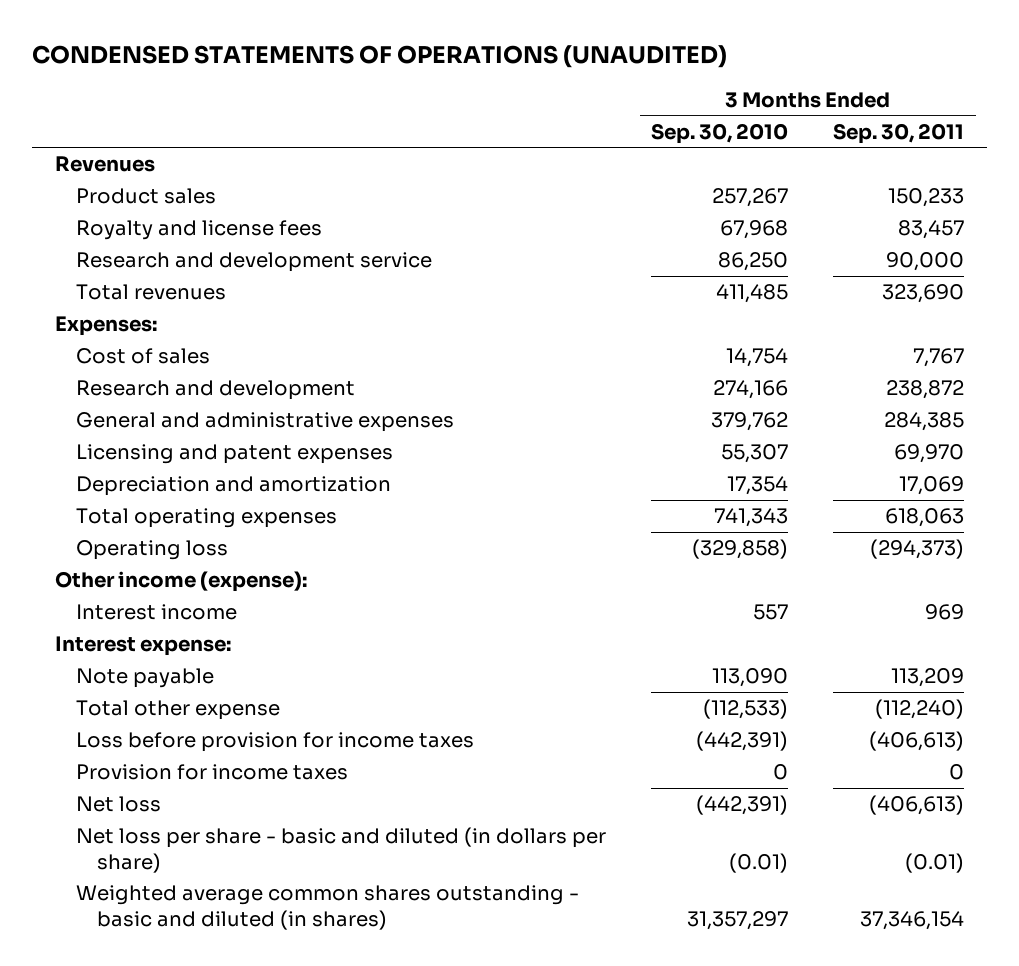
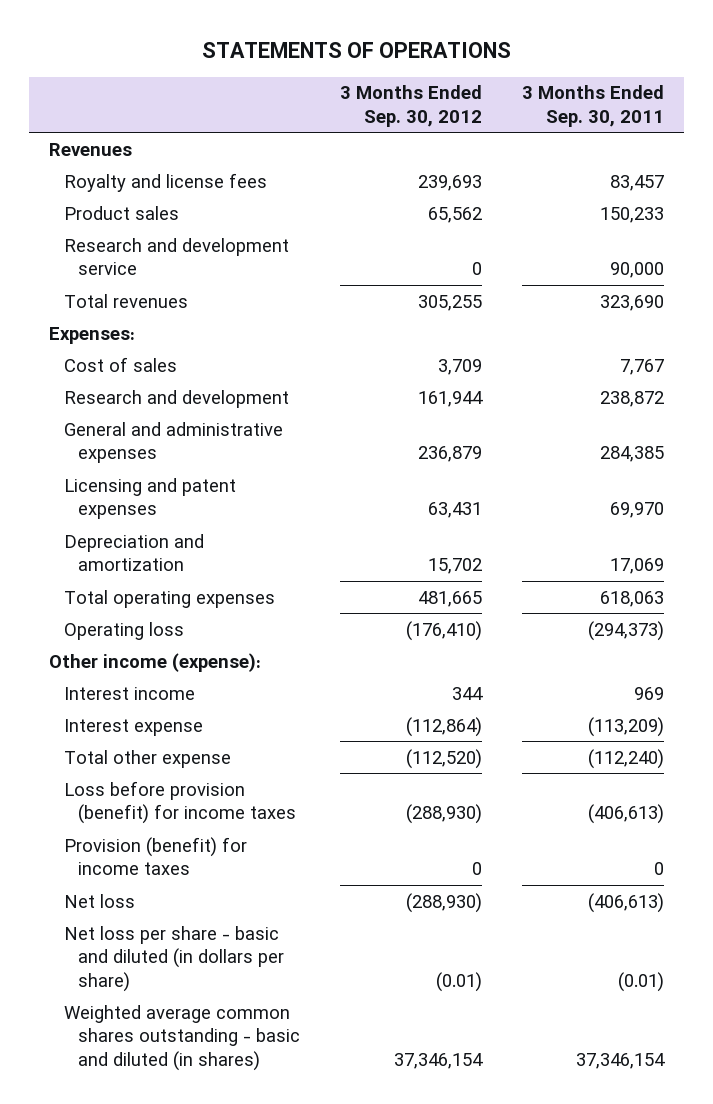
- CONDENSED STATEMENTS OF OPERATIONS (UNAUDITED)
+ STATEMENTS OF OPERATIONS
- | 3 Months Ended Sep. 30, 2010 | 3 Months Ended Sep. 30, 2011
+ | 3 Months Ended Sep. 30, 2012 | 3 Months Ended Sep. 30, 2011
moved down: Product sales | 65,562 | 150,233
- Interest expense:
- Note payable | 113,090 | 113,209
+ Interest expense | (112,864) | (113,209)
- Loss before provision for income taxes | (442,391) | (406,613)
- Provision for income taxes | 0 | 0
+ Loss before provision (benefit) for income taxes | (288,930) | (406,613)
+ Provision (benefit) for income taxes | 0 | 0

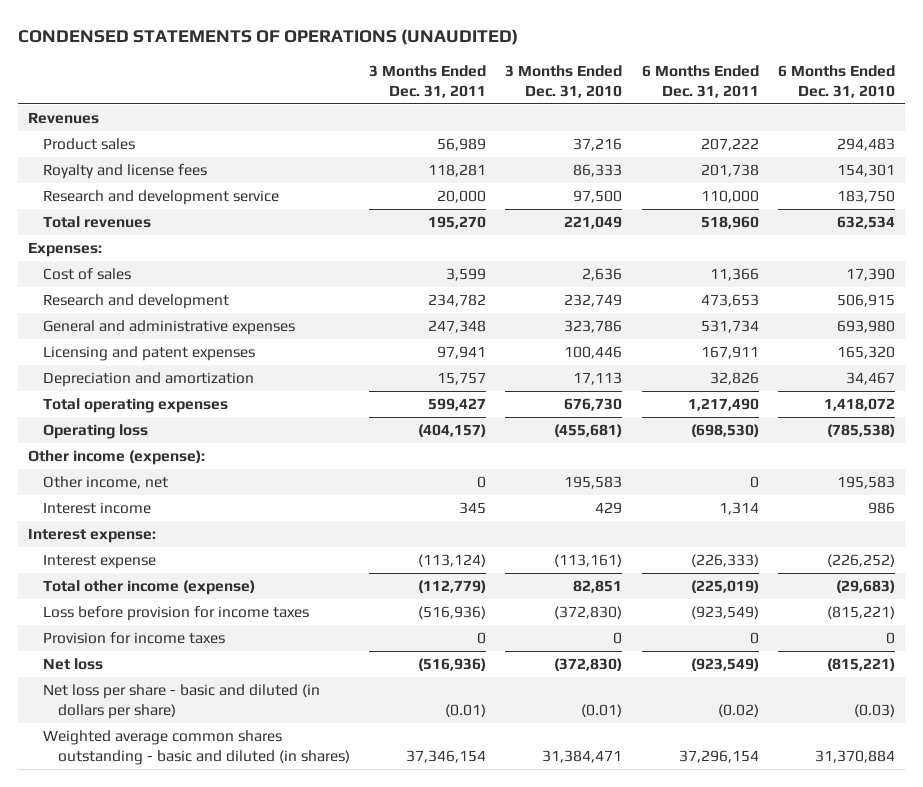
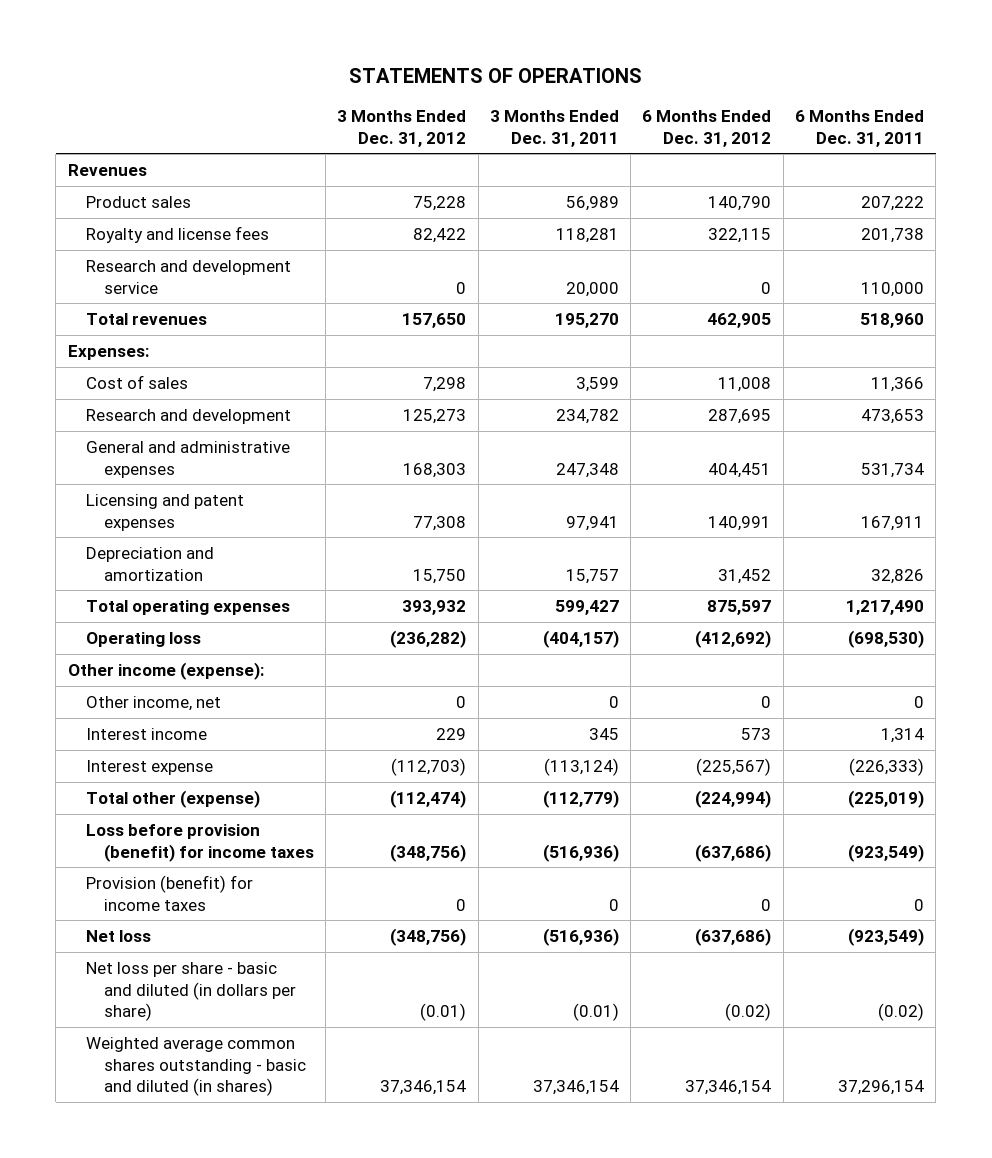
- CONDENSED STATEMENTS OF OPERATIONS (UNAUDITED)
+ STATEMENTS OF OPERATIONS
- | 3 Months Ended Dec. 31, 2011 | 3 Months Ended Dec. 31, 2010 | 6 Months Ended Dec. 31, 2011 | 6 Months Ended Dec. 31, 2010
+ | 3 Months Ended Dec. 31, 2012 | 3 Months Ended Dec. 31, 2011 | 6 Months Ended Dec. 31, 2012 | 6 Months Ended Dec. 31, 2011
- Interest expense:
- Total other income (expense) | (112,779) | 82,851 | (225,019) | (29,683)
- Loss before provision for income taxes | (516,936) | (372,830) | (923,549) | (815,221)
- Provision for income taxes | 0 | 0 | 0 | 0
+ Total other (expense) | (112,474) | (112,779) | (224,994) | (225,019)
+ Loss before provision (benefit) for income taxes | (348,756) | (516,936) | (637,686) | (923,549)
+ Provision (benefit) for income taxes | 0 | 0 | 0 | 0

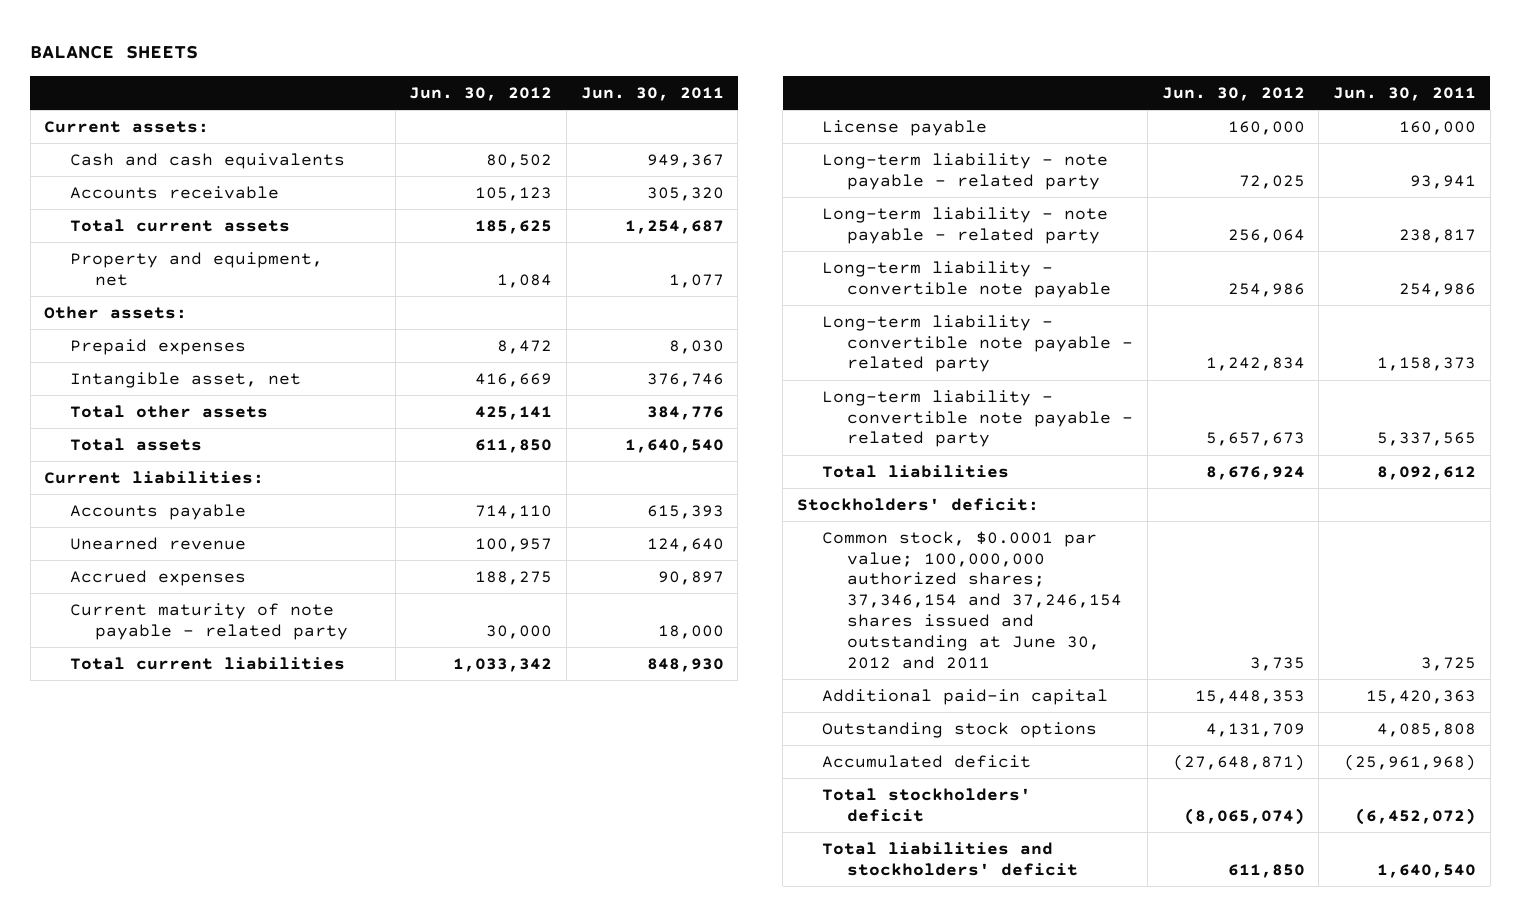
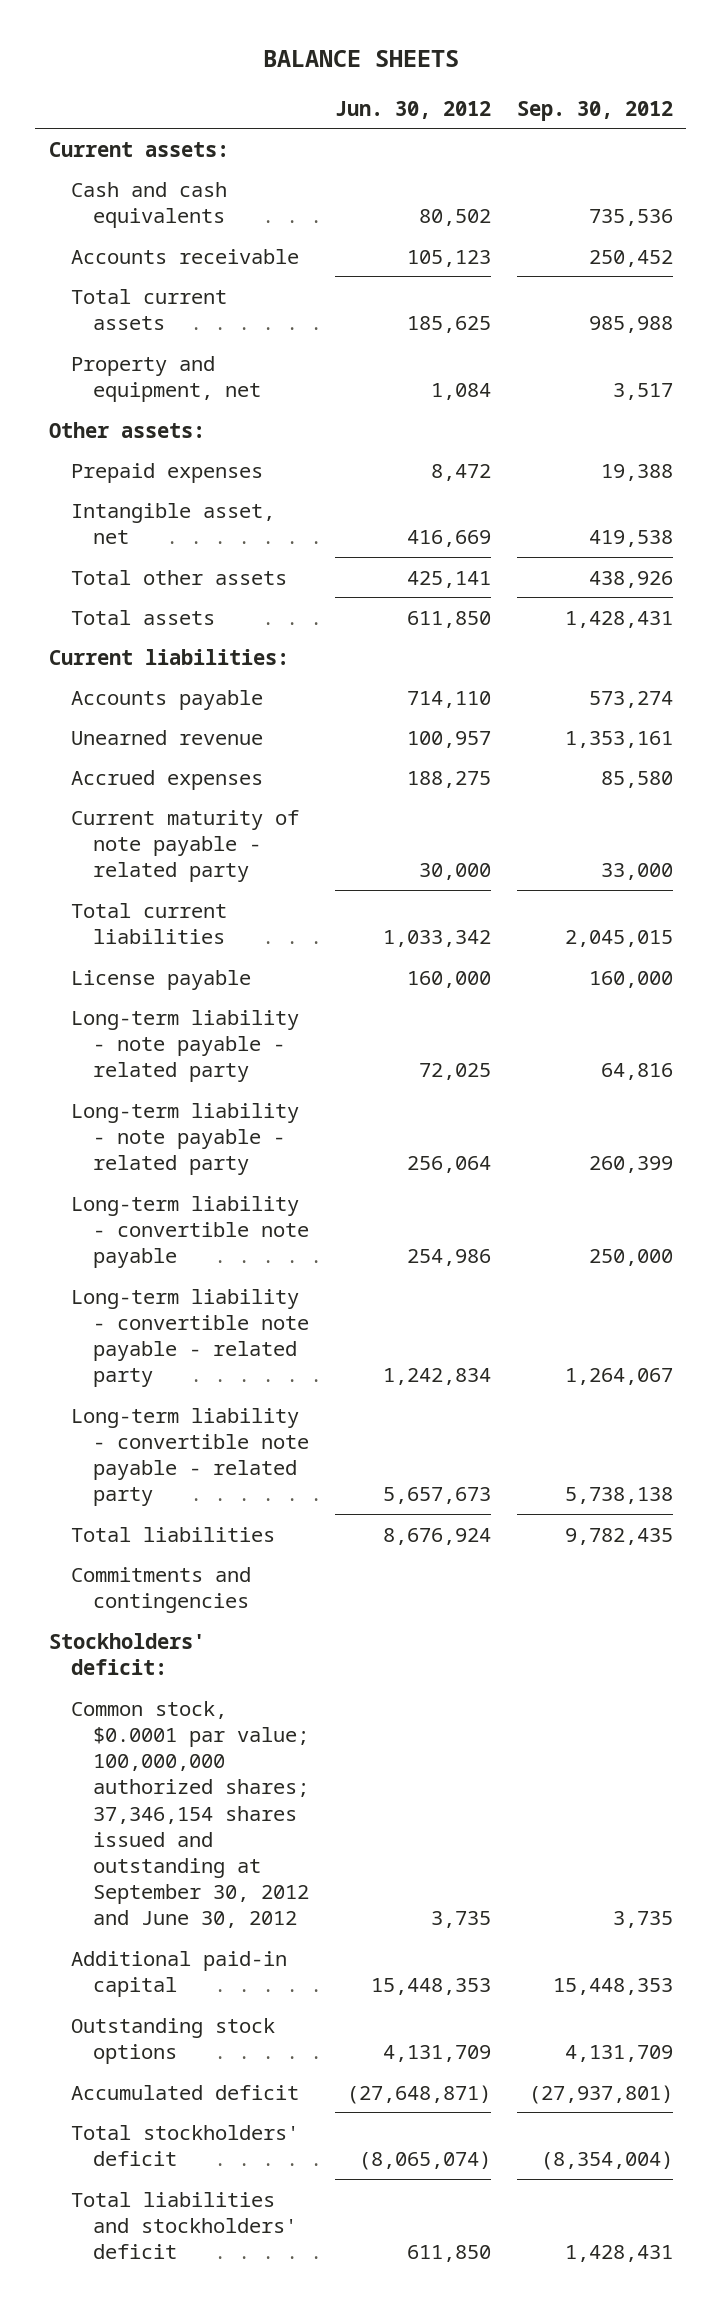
- | Jun. 30, 2012 | Jun. 30, 2011
+ | Jun. 30, 2012 | Sep. 30, 2012
+ Commitments and contingencies
- Common stock, $0.0001 par value; 100,000,000 authorized shares; 37,346,154 and 37,246,154 shares issued and outstanding at June 30, 2012 and 2011 | 3,735 | 3,725
+ Common stock, $0.0001 par value; 100,000,000 authorized shares; 37,346,154 shares issued and outstanding at September 30, 2012 and June 30, 2012 | 3,735 | 3,735

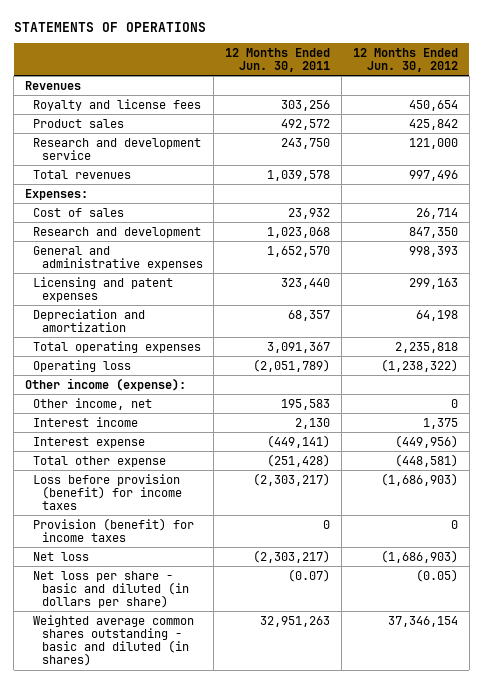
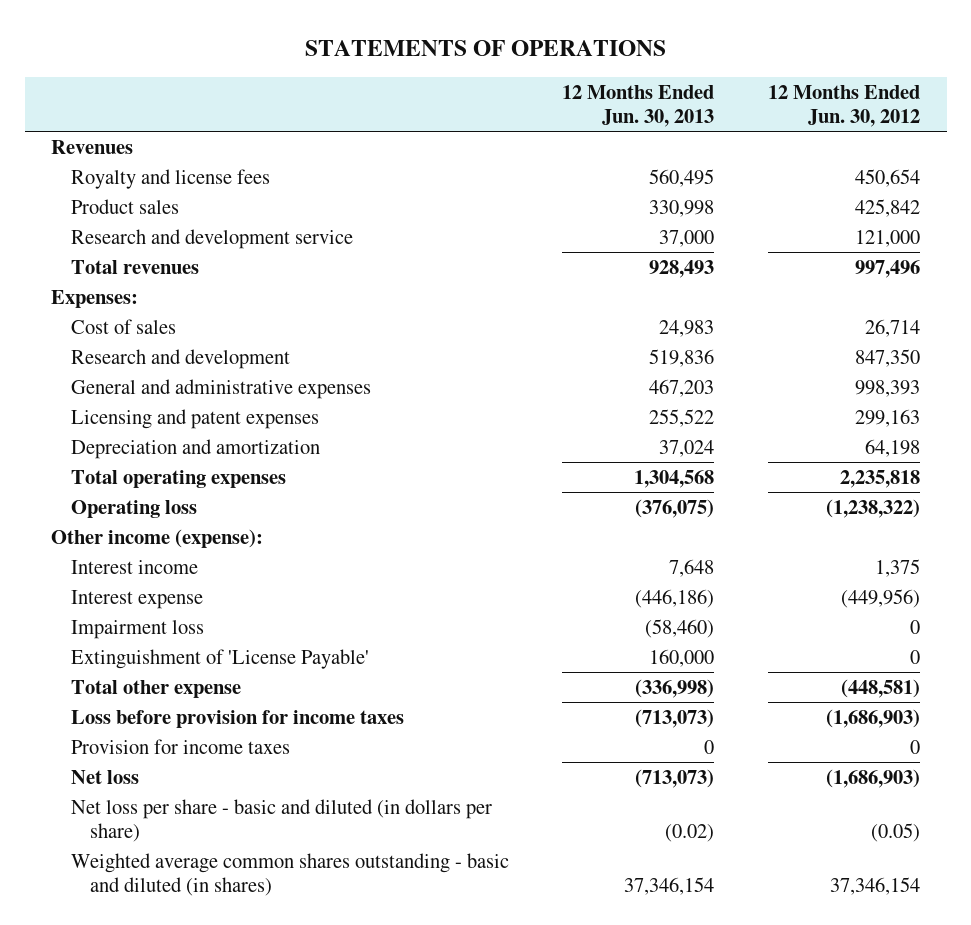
- | 12 Months Ended Jun. 30, 2011 | 12 Months Ended Jun. 30, 2012
+ | 12 Months Ended Jun. 30, 2013 | 12 Months Ended Jun. 30, 2012
- Other income, net | 195,583 | 0
+ Impairment loss | (58,460) | 0
+ Extinguishment of 'License Payable' | 160,000 | 0
- Loss before provision (benefit) for income taxes | (2,303,217) | (1,686,903)
- Provision (benefit) for income taxes | 0 | 0
+ Loss before provision for income taxes | (713,073) | (1,686,903)
+ Provision for income taxes | 0 | 0

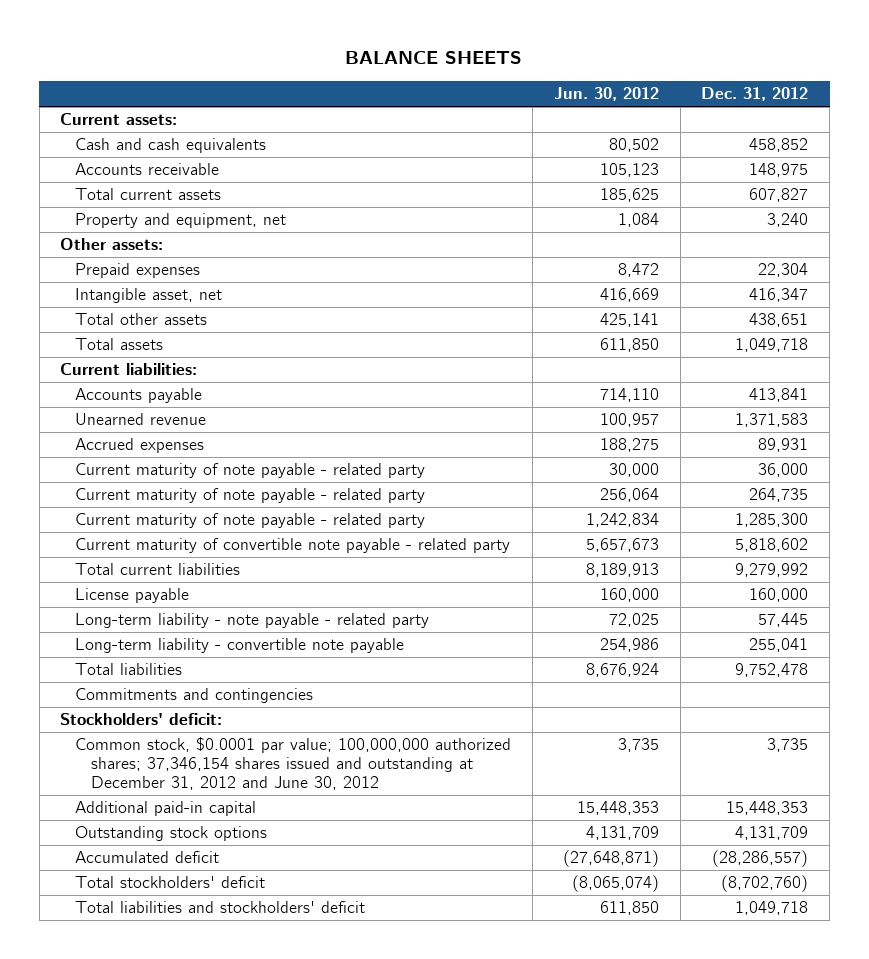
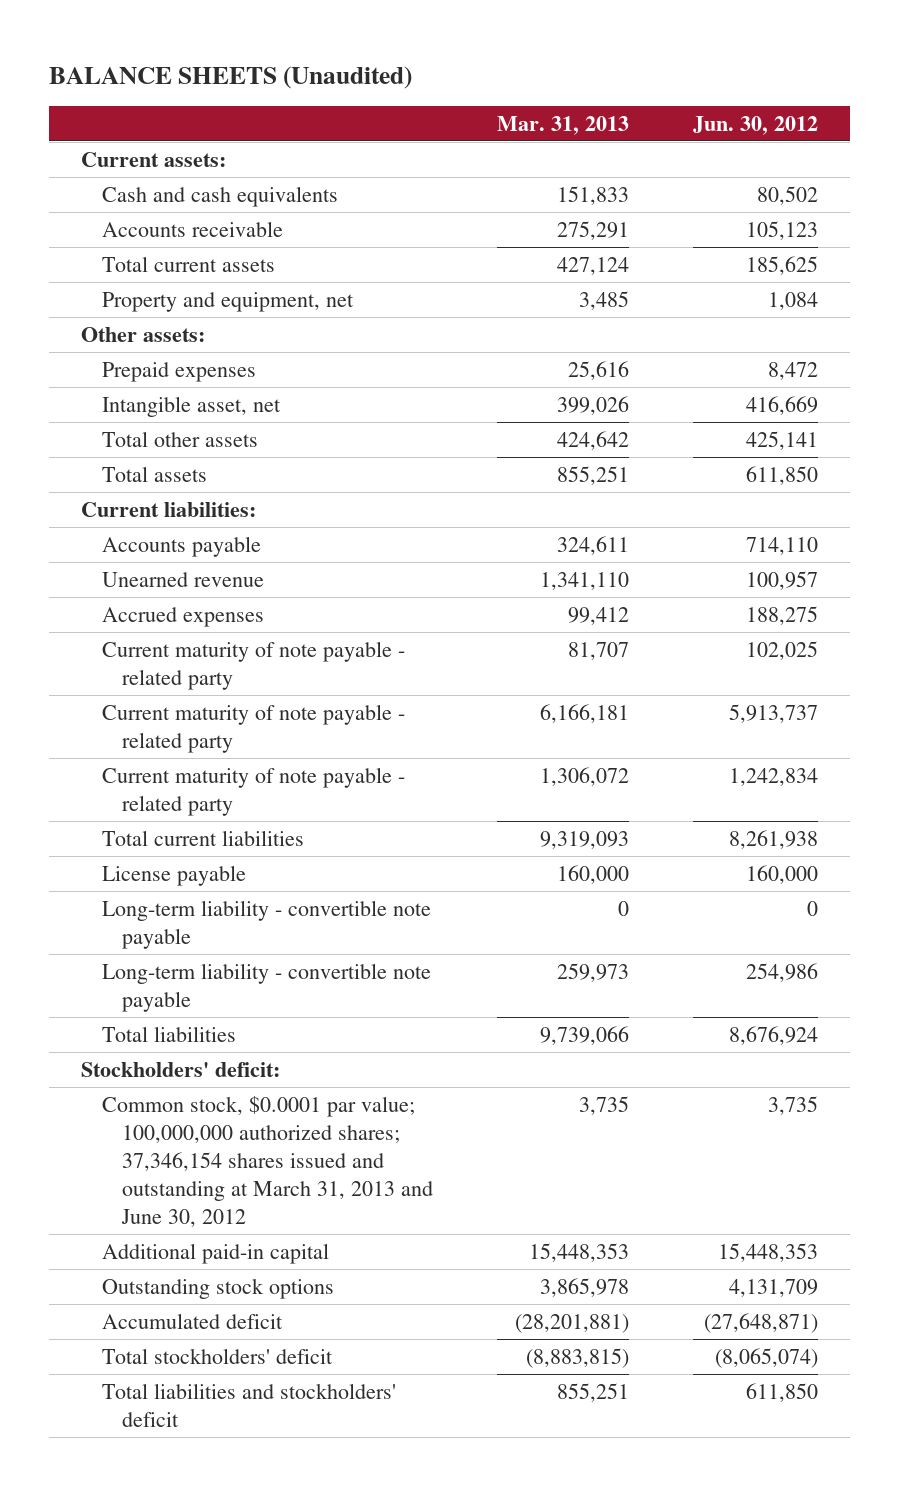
- BALANCE SHEETS
+ BALANCE SHEETS (Unaudited)
- | Jun. 30, 2012 | Dec. 31, 2012
+ | Mar. 31, 2013 | Jun. 30, 2012
- Current maturity of note payable - related party | 30,000 | 36,000
- Current maturity of note payable - related party | 256,064 | 264,735
+ Current maturity of note payable - related party | 81,707 | 102,025
+ Current maturity of note payable - related party | 6,166,181 | 5,913,737
- Current maturity of convertible note payable - related party | 5,657,673 | 5,818,602
- Total current liabilities | 8,189,913 | 9,279,992
+ Total current liabilities | 9,319,093 | 8,261,938
- Long-term liability - note payable - related party | 72,025 | 57,445
+ Long-term liability - convertible note payable | 0 | 0
- Commitments and contingencies
- Common stock, $0.0001 par value; 100,000,000 authorized shares; 37,346,154 shares issued and outstanding at December 31, 2012 and June 30, 2012 | 3,735 | 3,735
+ Common stock, $0.0001 par value; 100,000,000 authorized shares; 37,346,154 shares issued and outstanding at March 31, 2013 and June 30, 2012 | 3,735 | 3,735

